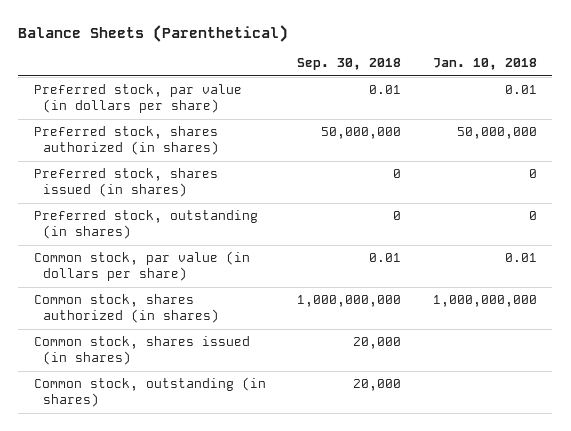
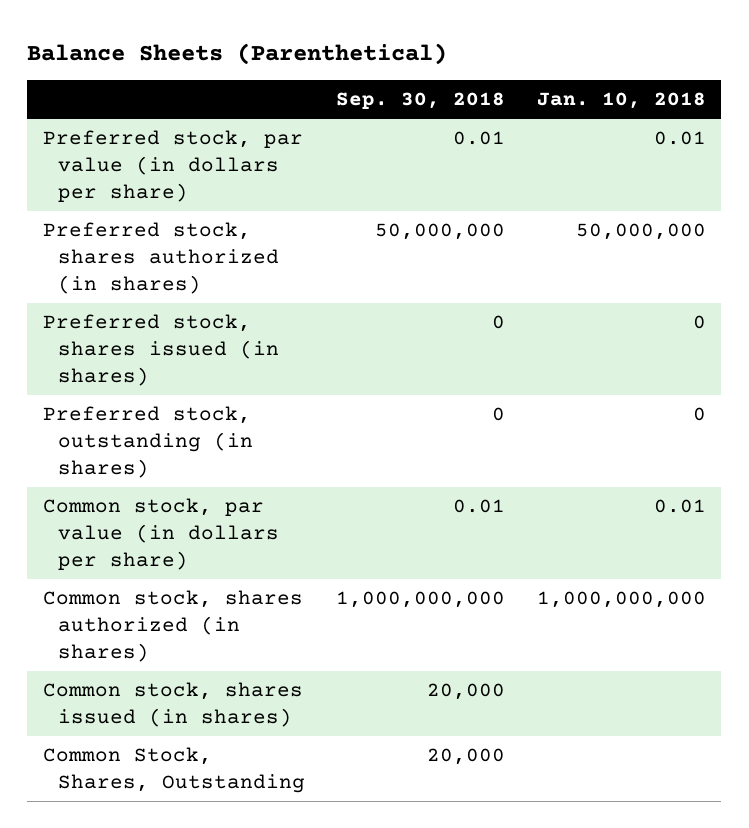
- Common stock, outstanding (in shares) | 20,000 |
+ Common Stock, Shares, Outstanding | 20,000 |

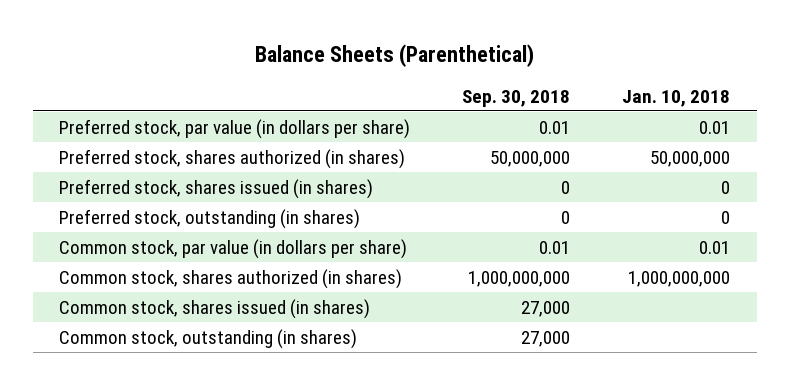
- Common stock, shares issued (in shares) | 20,000 |
- Common Stock, Shares, Outstanding | 20,000 |
+ Common stock, shares issued (in shares) | 27,000 |
+ Common stock, outstanding (in shares) | 27,000 |

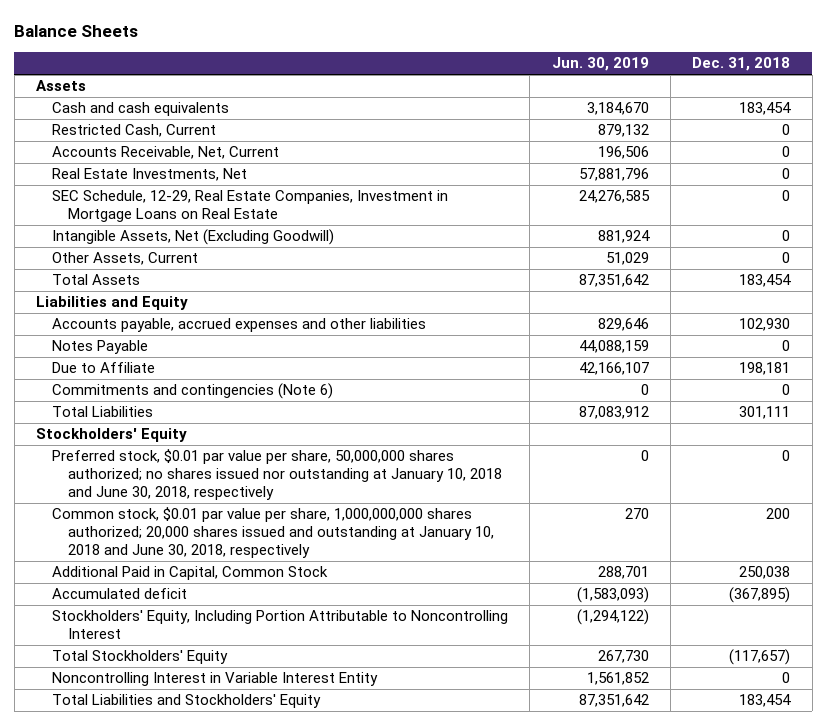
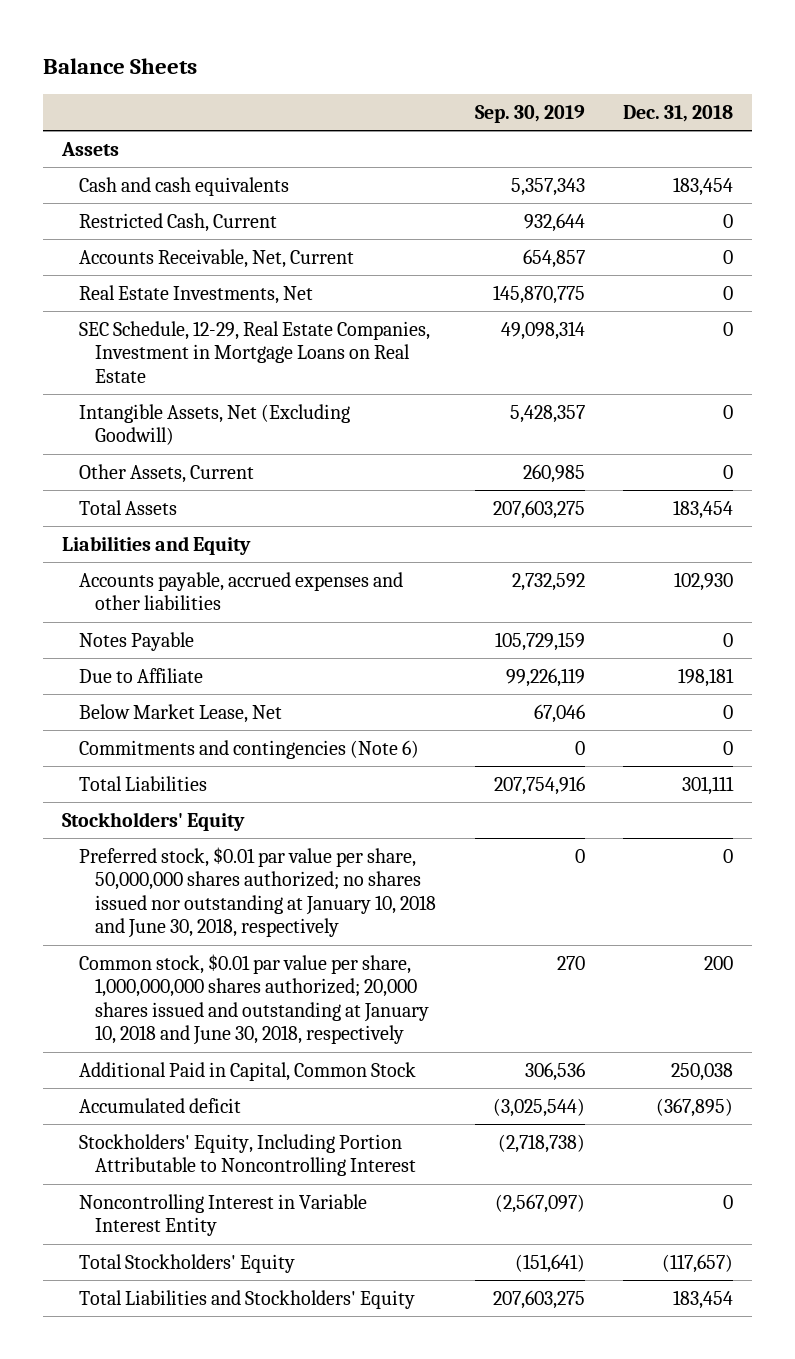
- | Jun. 30, 2019 | Dec. 31, 2018
+ | Sep. 30, 2019 | Dec. 31, 2018
+ Below Market Lease, Net | 67,046 | 0
moved down: Total Stockholders' Equity | (151,641) | (117,657)

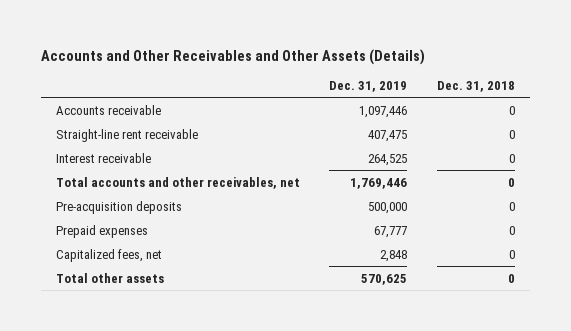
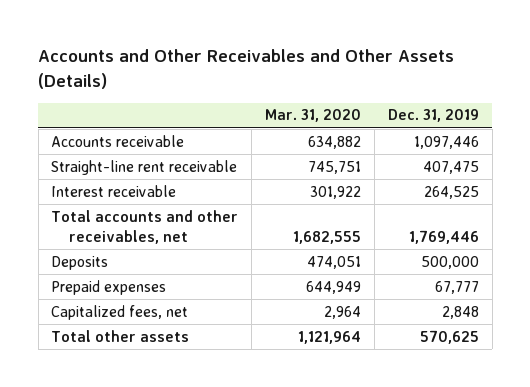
- | Dec. 31, 2019 | Dec. 31, 2018
+ | Mar. 31, 2020 | Dec. 31, 2019
- Pre-acquisition deposits | 500,000 | 0
+ Deposits | 474,051 | 500,000

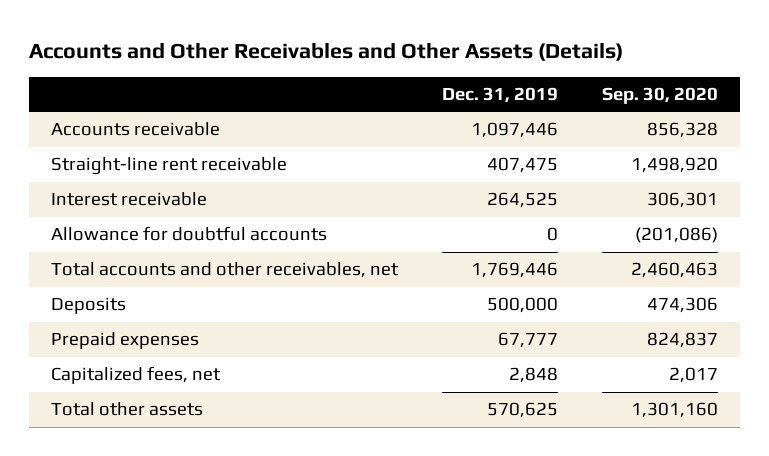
- | Mar. 31, 2020 | Dec. 31, 2019
+ | Dec. 31, 2019 | Sep. 30, 2020
+ Allowance for doubtful accounts | 0 | (201,086)

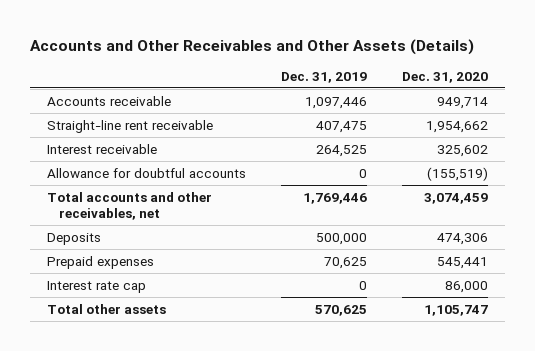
- | Dec. 31, 2019 | Sep. 30, 2020
+ | Dec. 31, 2019 | Dec. 31, 2020
- Prepaid expenses | 67,777 | 824,837
- Capitalized fees, net | 2,848 | 2,017
+ Prepaid expenses | 70,625 | 545,441
+ Interest rate cap | 0 | 86,000

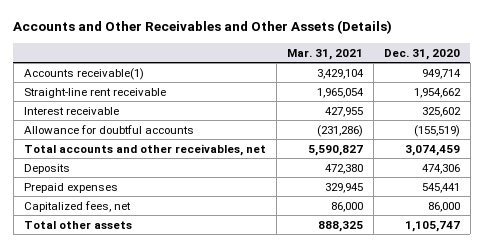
- | Dec. 31, 2019 | Dec. 31, 2020
+ | Mar. 31, 2021 | Dec. 31, 2020
- Accounts receivable | 1,097,446 | 949,714
+ Accounts receivable(1) | 3,429,104 | 949,714
- Interest rate cap | 0 | 86,000
+ Capitalized fees, net | 86,000 | 86,000

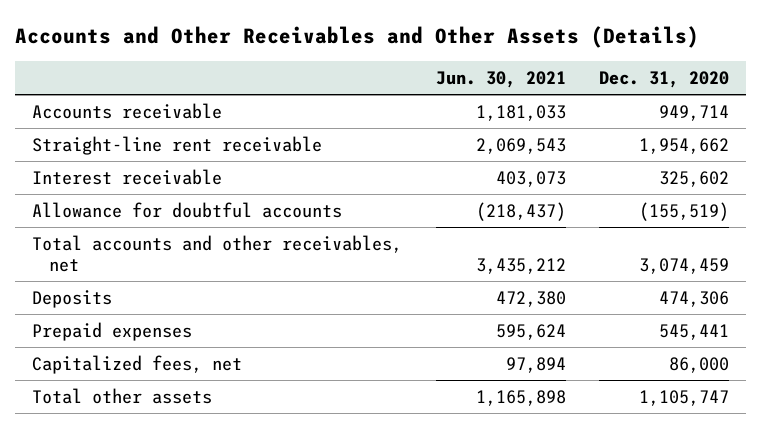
- | Mar. 31, 2021 | Dec. 31, 2020
+ | Jun. 30, 2021 | Dec. 31, 2020
- Accounts receivable(1) | 3,429,104 | 949,714
+ Accounts receivable | 1,181,033 | 949,714

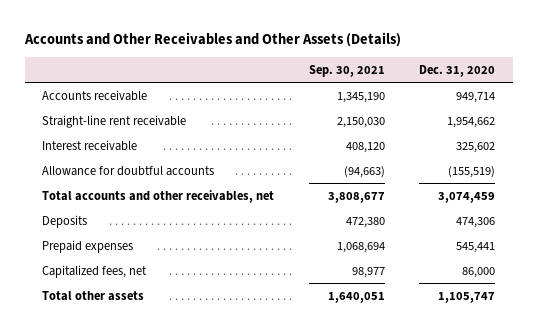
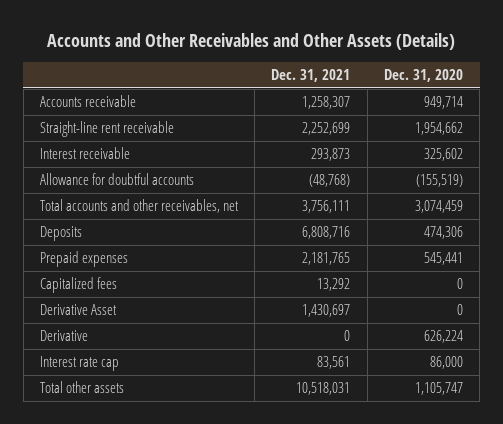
- | Sep. 30, 2021 | Dec. 31, 2020
+ | Dec. 31, 2021 | Dec. 31, 2020
- Capitalized fees, net | 98,977 | 86,000
+ Capitalized fees | 13,292 | 0
+ Derivative Asset | 1,430,697 | 0
+ Derivative | 0 | 626,224
+ Interest rate cap | 83,561 | 86,000

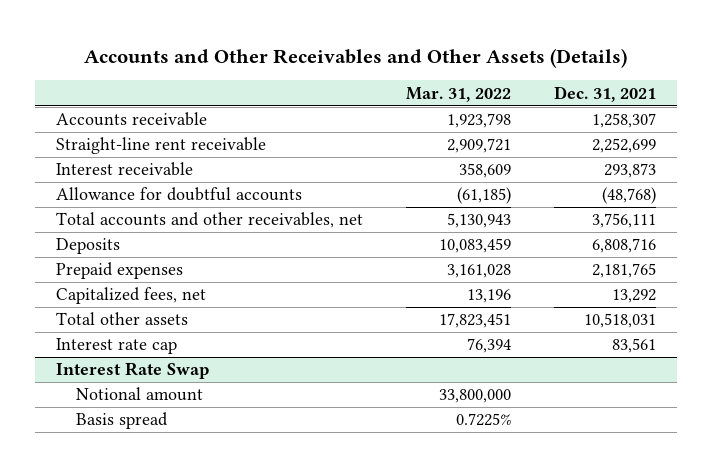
- | Dec. 31, 2021 | Dec. 31, 2020
+ | Mar. 31, 2022 | Dec. 31, 2021
- Capitalized fees | 13,292 | 0
- Derivative Asset | 1,430,697 | 0
- Derivative | 0 | 626,224
+ Capitalized fees, net | 13,196 | 13,292
moved down: Interest rate cap | 76,394 | 83,561
+ Interest Rate Swap
+ Notional amount | 33,800,000 |
+ Basis spread | 0.7225% |

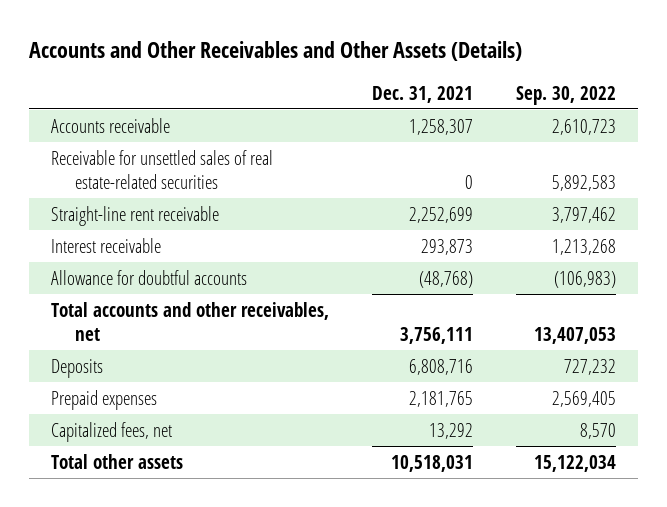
- | Mar. 31, 2022 | Dec. 31, 2021
+ | Dec. 31, 2021 | Sep. 30, 2022
+ Receivable for unsettled sales of real estate-related securities | 0 | 5,892,583
- Interest rate cap | 76,394 | 83,561
- Interest Rate Swap
- Notional amount | 33,800,000 |
- Basis spread | 0.7225% |

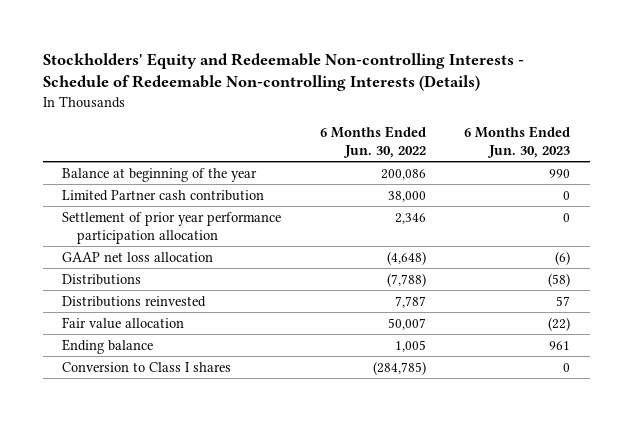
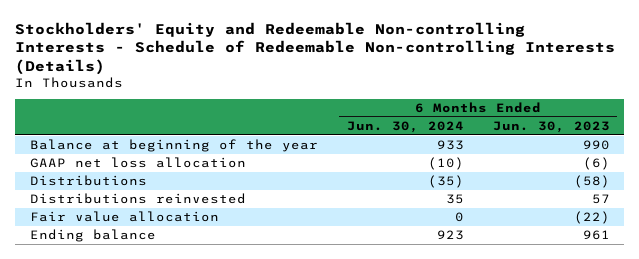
- | 6 Months Ended Jun. 30, 2022 | 6 Months Ended Jun. 30, 2023
+ | 6 Months Ended Jun. 30, 2024 | 6 Months Ended Jun. 30, 2023
- Limited Partner cash contribution | 38,000 | 0
- Settlement of prior year performance participation allocation | 2,346 | 0
- Conversion to Class I shares | (284,785) | 0

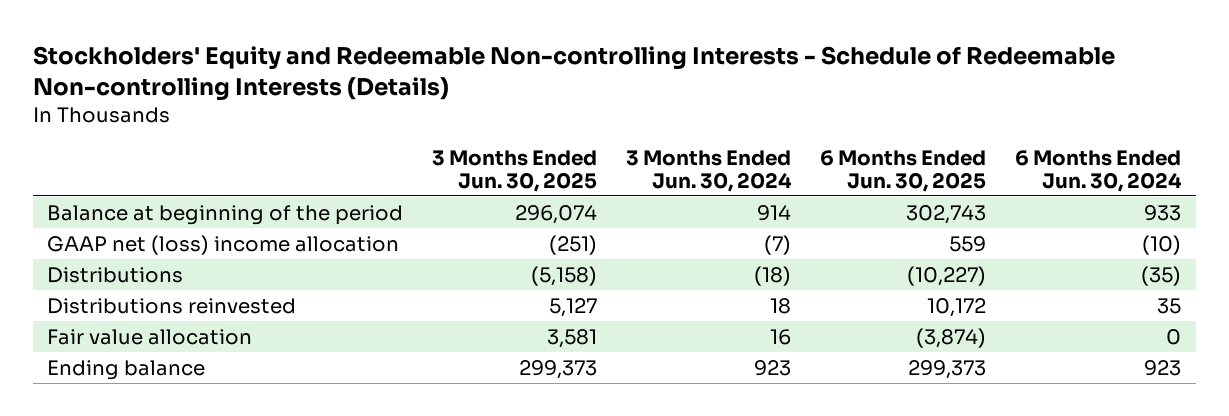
- | 6 Months Ended Jun. 30, 2024 | 6 Months Ended Jun. 30, 2023
+ | 3 Months Ended Jun. 30, 2025 | 3 Months Ended Jun. 30, 2024 | 6 Months Ended Jun. 30, 2025 | 6 Months Ended Jun. 30, 2024
- Balance at beginning of the year | 933 | 990
- GAAP net loss allocation | (10) | (6)
+ Balance at beginning of the period | 296,074 | 914 | 302,743 | 933
+ GAAP net (loss) income allocation | (251) | (7) | 559 | (10)

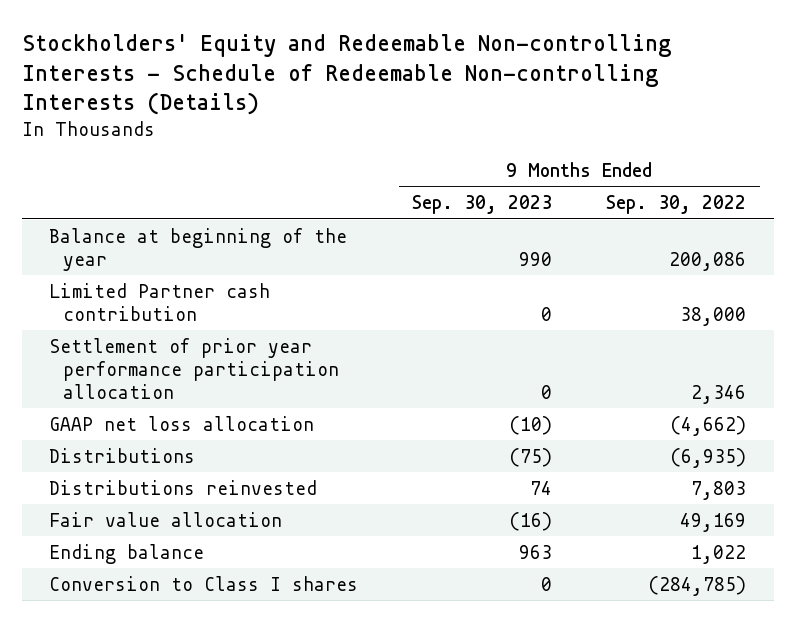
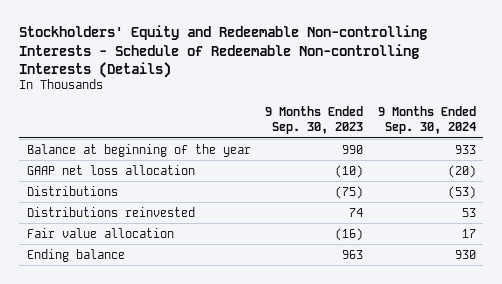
- | 9 Months Ended Sep. 30, 2023 | 9 Months Ended Sep. 30, 2022
+ | 9 Months Ended Sep. 30, 2023 | 9 Months Ended Sep. 30, 2024
- Limited Partner cash contribution | 0 | 38,000
- Settlement of prior year performance participation allocation | 0 | 2,346
- Conversion to Class I shares | 0 | (284,785)

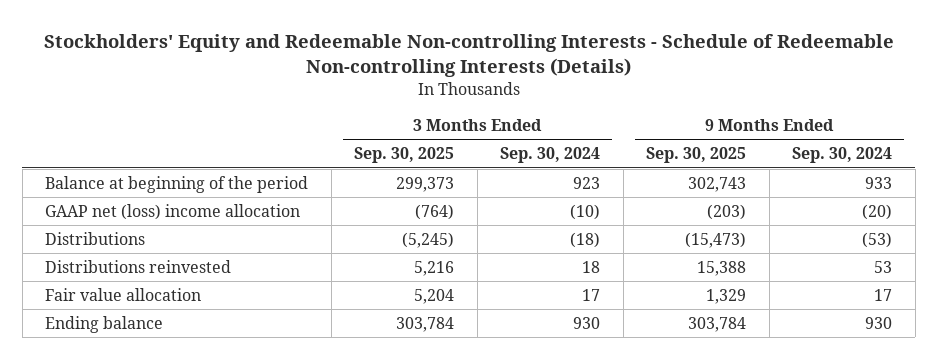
- | 9 Months Ended Sep. 30, 2023 | 9 Months Ended Sep. 30, 2024
+ | 3 Months Ended Sep. 30, 2025 | 3 Months Ended Sep. 30, 2024 | 9 Months Ended Sep. 30, 2025 | 9 Months Ended Sep. 30, 2024
- Balance at beginning of the year | 990 | 933
- GAAP net loss allocation | (10) | (20)
+ Balance at beginning of the period | 299,373 | 923 | 302,743 | 933
+ GAAP net (loss) income allocation | (764) | (10) | (203) | (20)

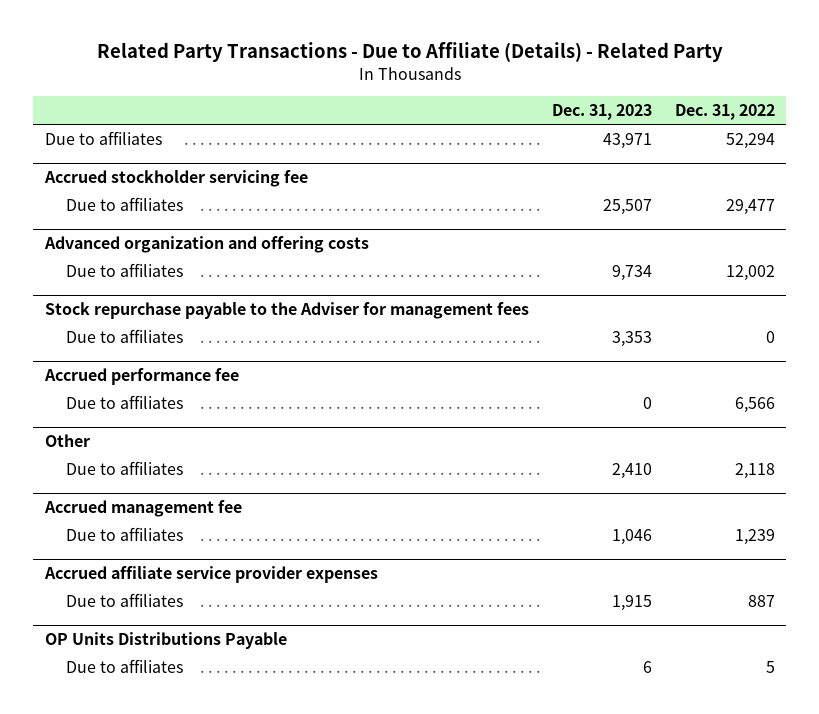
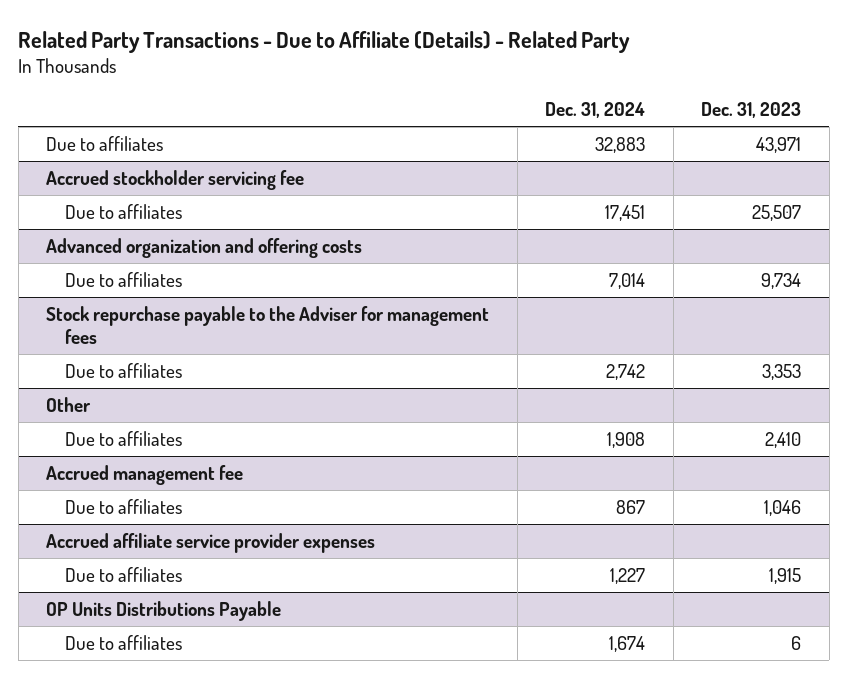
- | Dec. 31, 2023 | Dec. 31, 2022
+ | Dec. 31, 2024 | Dec. 31, 2023
- Accrued performance fee
- Due to affiliates | 0 | 6,566

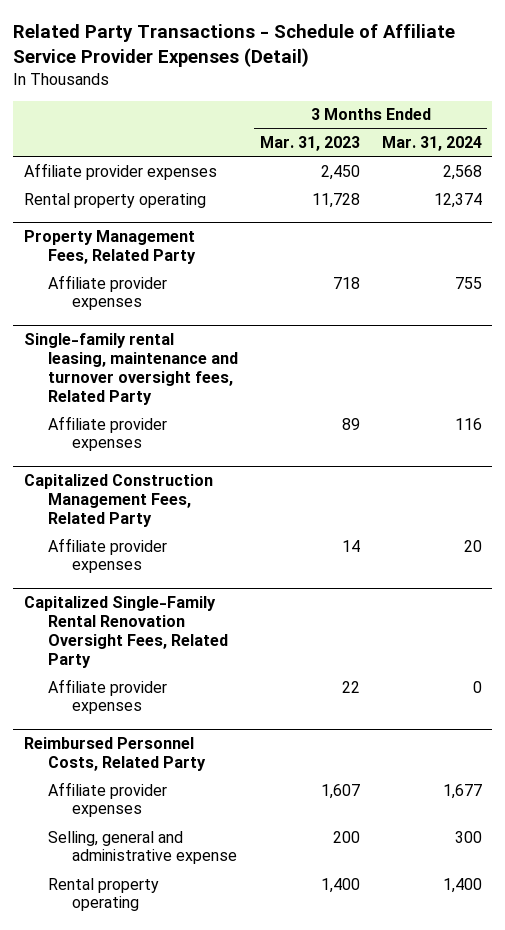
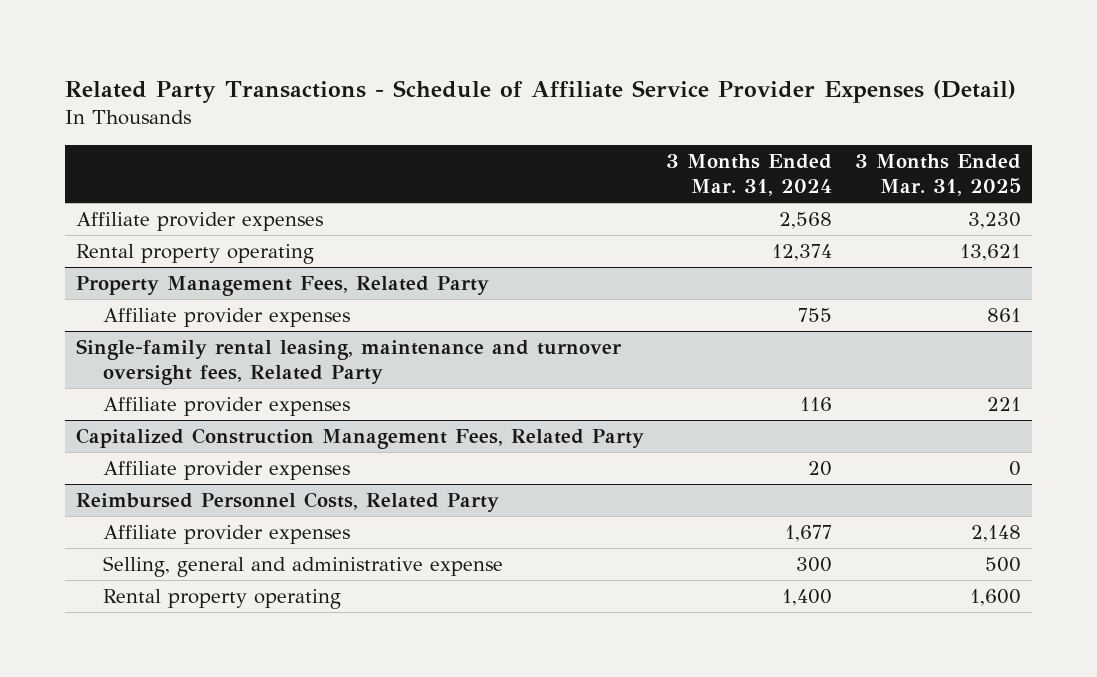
- | 3 Months Ended Mar. 31, 2023 | 3 Months Ended Mar. 31, 2024
+ | 3 Months Ended Mar. 31, 2024 | 3 Months Ended Mar. 31, 2025
- Capitalized Single-Family Rental Renovation Oversight Fees, Related Party
- Affiliate provider expenses | 22 | 0

